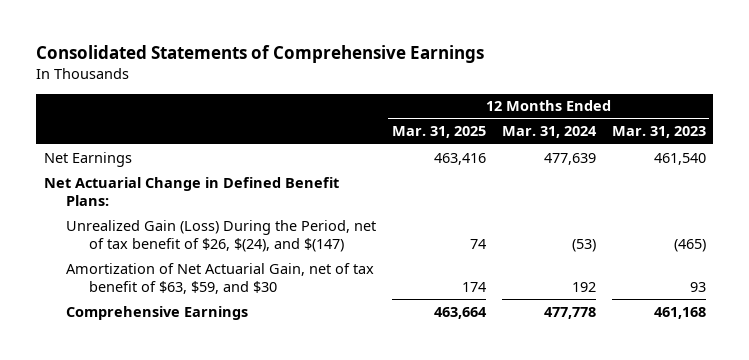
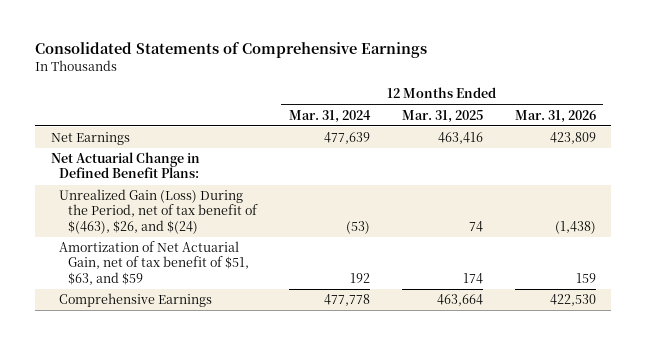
- | 12 Months Ended Mar. 31, 2025 | 12 Months Ended Mar. 31, 2024 | 12 Months Ended Mar. 31, 2023
+ | 12 Months Ended Mar. 31, 2024 | 12 Months Ended Mar. 31, 2025 | 12 Months Ended Mar. 31, 2026
- Unrealized Gain (Loss) During the Period, net of tax benefit of $26, $(24), and $(147) | 74 | (53) | (465)
- Amortization of Net Actuarial Gain, net of tax benefit of $63, $59, and $30 | 174 | 192 | 93
+ Unrealized Gain (Loss) During the Period, net of tax benefit of $(463), $26, and $(24) | (53) | 74 | (1,438)
+ Amortization of Net Actuarial Gain, net of tax benefit of $51, $63, and $59 | 192 | 174 | 159

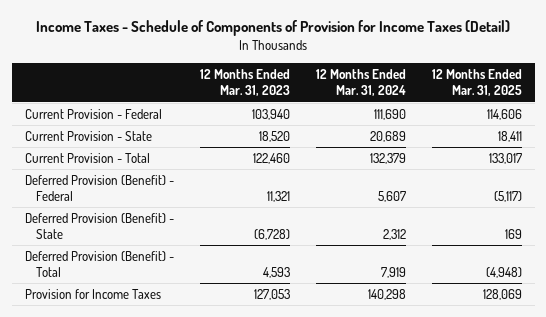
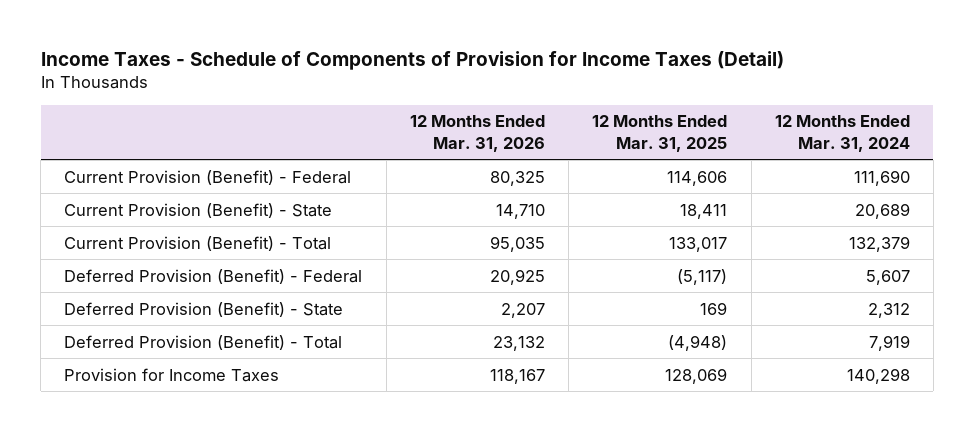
- | 12 Months Ended Mar. 31, 2023 | 12 Months Ended Mar. 31, 2024 | 12 Months Ended Mar. 31, 2025
+ | 12 Months Ended Mar. 31, 2026 | 12 Months Ended Mar. 31, 2025 | 12 Months Ended Mar. 31, 2024
- Current Provision - Federal | 103,940 | 111,690 | 114,606
- Current Provision - State | 18,520 | 20,689 | 18,411
- Current Provision - Total | 122,460 | 132,379 | 133,017
+ Current Provision (Benefit) - Federal | 80,325 | 114,606 | 111,690
+ Current Provision (Benefit) - State | 14,710 | 18,411 | 20,689
+ Current Provision (Benefit) - Total | 95,035 | 133,017 | 132,379

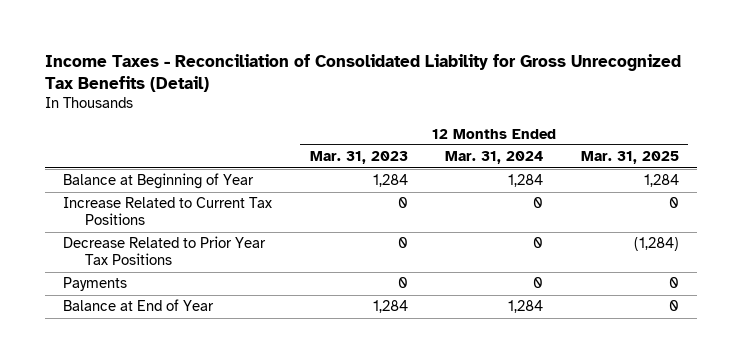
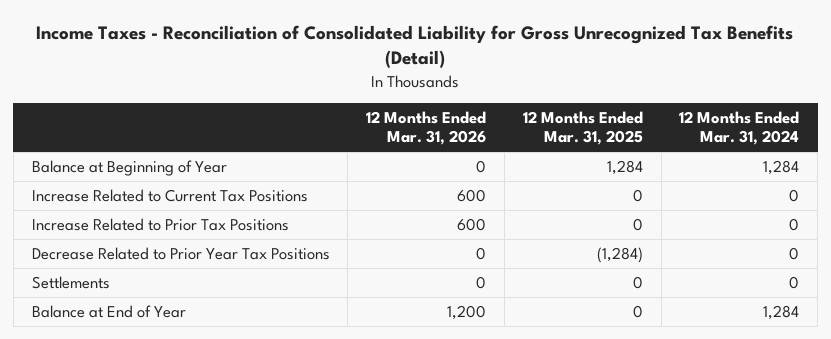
- | 12 Months Ended Mar. 31, 2023 | 12 Months Ended Mar. 31, 2024 | 12 Months Ended Mar. 31, 2025
+ | 12 Months Ended Mar. 31, 2026 | 12 Months Ended Mar. 31, 2025 | 12 Months Ended Mar. 31, 2024
+ Increase Related to Prior Tax Positions | 600 | 0 | 0
- Payments | 0 | 0 | 0
+ Settlements | 0 | 0 | 0

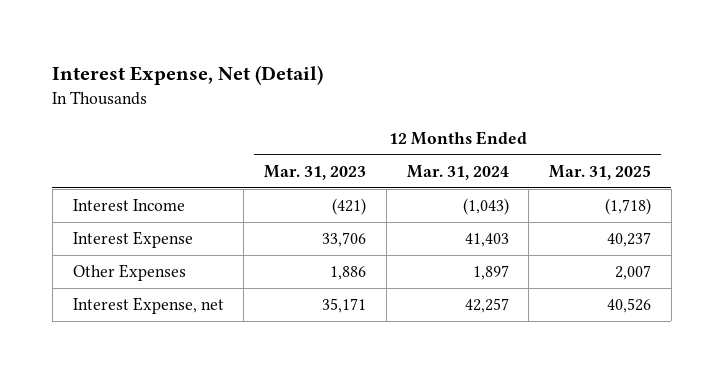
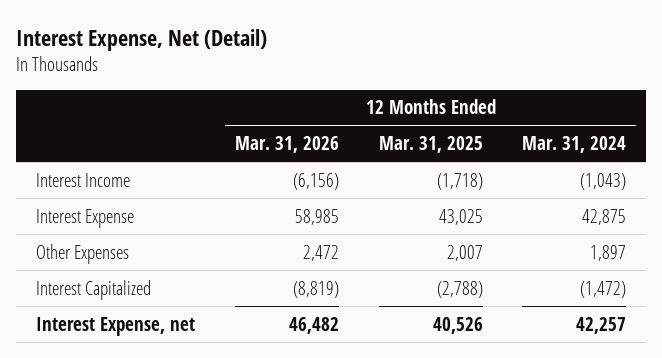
- | 12 Months Ended Mar. 31, 2023 | 12 Months Ended Mar. 31, 2024 | 12 Months Ended Mar. 31, 2025
+ | 12 Months Ended Mar. 31, 2026 | 12 Months Ended Mar. 31, 2025 | 12 Months Ended Mar. 31, 2024
- Interest Expense | 33,706 | 41,403 | 40,237
+ Interest Expense | 58,985 | 43,025 | 42,875
+ Interest Capitalized | (8,819) | (2,788) | (1,472)

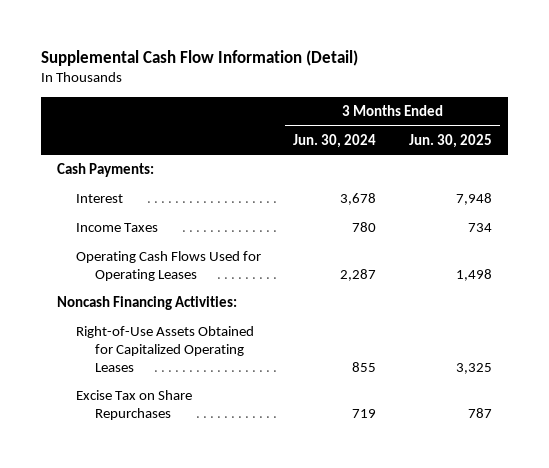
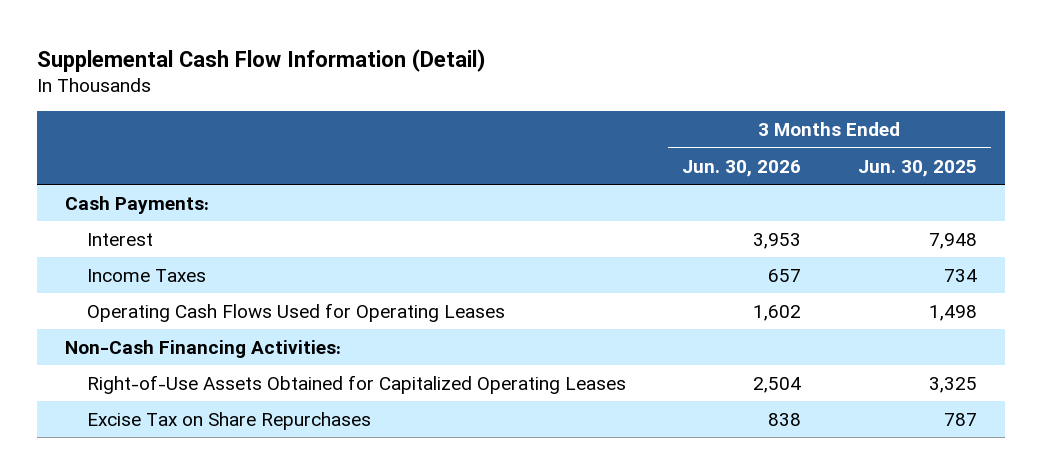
- | 3 Months Ended Jun. 30, 2024 | 3 Months Ended Jun. 30, 2025
+ | 3 Months Ended Jun. 30, 2026 | 3 Months Ended Jun. 30, 2025
- Noncash Financing Activities:
+ Non-Cash Financing Activities:

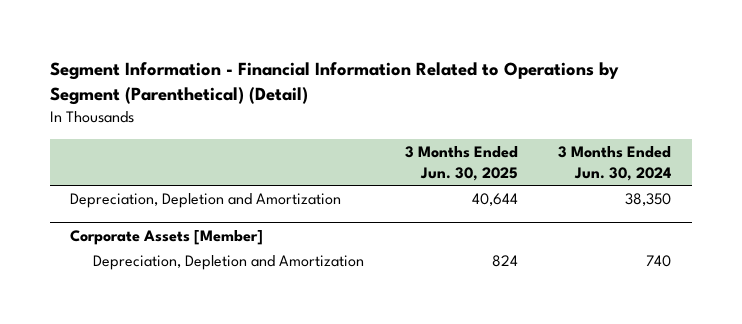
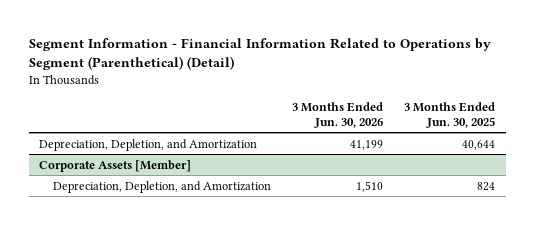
- | 3 Months Ended Jun. 30, 2025 | 3 Months Ended Jun. 30, 2024
+ | 3 Months Ended Jun. 30, 2026 | 3 Months Ended Jun. 30, 2025
- Depreciation, Depletion and Amortization | 40,644 | 38,350
+ Depreciation, Depletion, and Amortization | 41,199 | 40,644
@ Corporate Assets [Member]
- Depreciation, Depletion and Amortization | 824 | 740
+ Depreciation, Depletion, and Amortization | 1,510 | 824

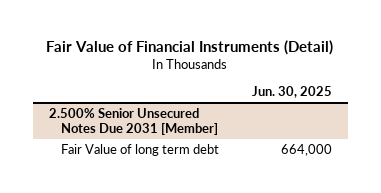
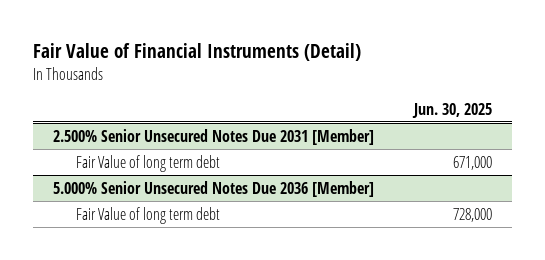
@ 2.500% Senior Unsecured Notes Due 2031 [Member]
- Fair Value of long term debt | 664,000
+ Fair Value of long term debt | 671,000
+ 5.000% Senior Unsecured Notes Due 2036 [Member]
+ Fair Value of long term debt | 728,000

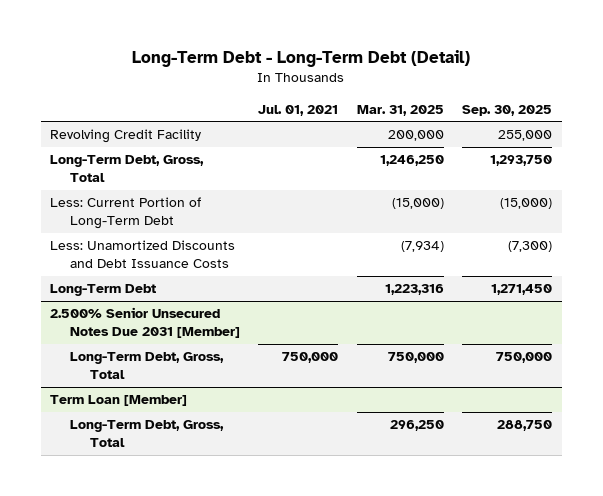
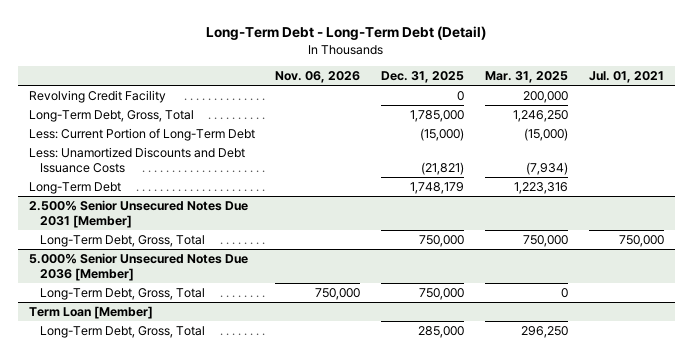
- | Jul. 01, 2021 | Mar. 31, 2025 | Sep. 30, 2025
+ | Nov. 06, 2026 | Dec. 31, 2025 | Mar. 31, 2025 | Jul. 01, 2021
+ 5.000% Senior Unsecured Notes Due 2036 [Member]
+ Long-Term Debt, Gross, Total | 750,000 | 750,000 | 0 |

